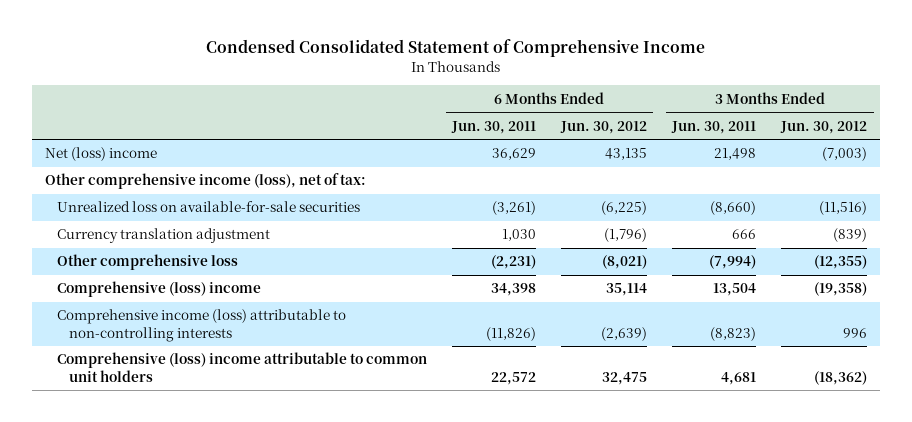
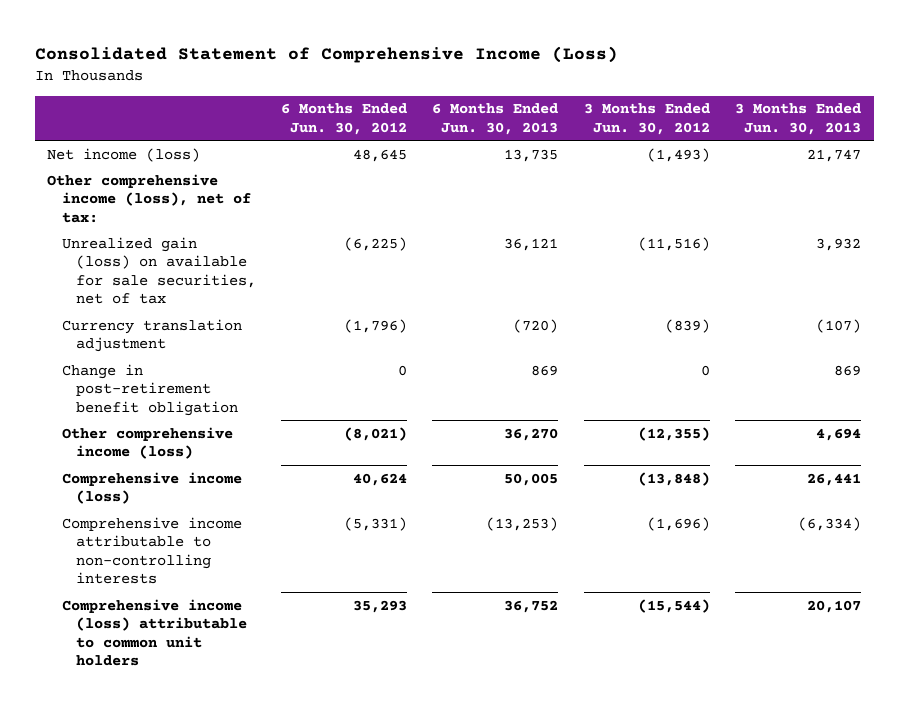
- Condensed Consolidated Statement of Comprehensive Income
+ Consolidated Statement of Comprehensive Income (Loss)
- | 6 Months Ended Jun. 30, 2011 | 6 Months Ended Jun. 30, 2012 | 3 Months Ended Jun. 30, 2011 | 3 Months Ended Jun. 30, 2012
+ | 6 Months Ended Jun. 30, 2012 | 6 Months Ended Jun. 30, 2013 | 3 Months Ended Jun. 30, 2012 | 3 Months Ended Jun. 30, 2013
- Net (loss) income | 36,629 | 43,135 | 21,498 | (7,003)
+ Net income (loss) | 48,645 | 13,735 | (1,493) | 21,747
- Unrealized loss on available-for-sale securities | (3,261) | (6,225) | (8,660) | (11,516)
+ Unrealized gain (loss) on available for sale securities, net of tax | (6,225) | 36,121 | (11,516) | 3,932
- Other comprehensive loss | (2,231) | (8,021) | (7,994) | (12,355)
- Comprehensive (loss) income | 34,398 | 35,114 | 13,504 | (19,358)
- Comprehensive income (loss) attributable to non-controlling interests | (11,826) | (2,639) | (8,823) | 996
- Comprehensive (loss) income attributable to common unit holders | 22,572 | 32,475 | 4,681 | (18,362)
+ Change in post-retirement benefit obligation | 0 | 869 | 0 | 869
+ Other comprehensive income (loss) | (8,021) | 36,270 | (12,355) | 4,694
+ Comprehensive income (loss) | 40,624 | 50,005 | (13,848) | 26,441
+ Comprehensive income attributable to non-controlling interests | (5,331) | (13,253) | (1,696) | (6,334)
+ Comprehensive income (loss) attributable to common unit holders | 35,293 | 36,752 | (15,544) | 20,107

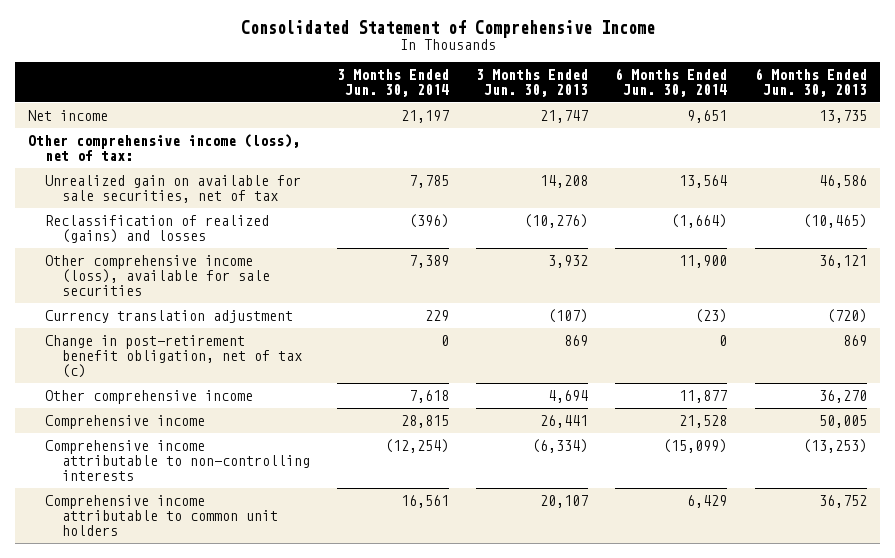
- Consolidated Statement of Comprehensive Income (Loss)
+ Consolidated Statement of Comprehensive Income
- | 6 Months Ended Jun. 30, 2012 | 6 Months Ended Jun. 30, 2013 | 3 Months Ended Jun. 30, 2012 | 3 Months Ended Jun. 30, 2013
+ | 3 Months Ended Jun. 30, 2014 | 3 Months Ended Jun. 30, 2013 | 6 Months Ended Jun. 30, 2014 | 6 Months Ended Jun. 30, 2013
- Net income (loss) | 48,645 | 13,735 | (1,493) | 21,747
+ Net income | 21,197 | 21,747 | 9,651 | 13,735
- Unrealized gain (loss) on available for sale securities, net of tax | (6,225) | 36,121 | (11,516) | 3,932
+ Unrealized gain on available for sale securities, net of tax | 7,785 | 14,208 | 13,564 | 46,586
+ Reclassification of realized (gains) and losses | (396) | (10,276) | (1,664) | (10,465)
+ Other comprehensive income (loss), available for sale securities | 7,389 | 3,932 | 11,900 | 36,121
- Change in post-retirement benefit obligation | 0 | 869 | 0 | 869
- Other comprehensive income (loss) | (8,021) | 36,270 | (12,355) | 4,694
- Comprehensive income (loss) | 40,624 | 50,005 | (13,848) | 26,441
+ Change in post-retirement benefit obligation, net of tax (c) | 0 | 869 | 0 | 869
+ Other comprehensive income | 7,618 | 4,694 | 11,877 | 36,270
+ Comprehensive income | 28,815 | 26,441 | 21,528 | 50,005
- Comprehensive income (loss) attributable to common unit holders | 35,293 | 36,752 | (15,544) | 20,107
+ Comprehensive income attributable to common unit holders | 16,561 | 20,107 | 6,429 | 36,752

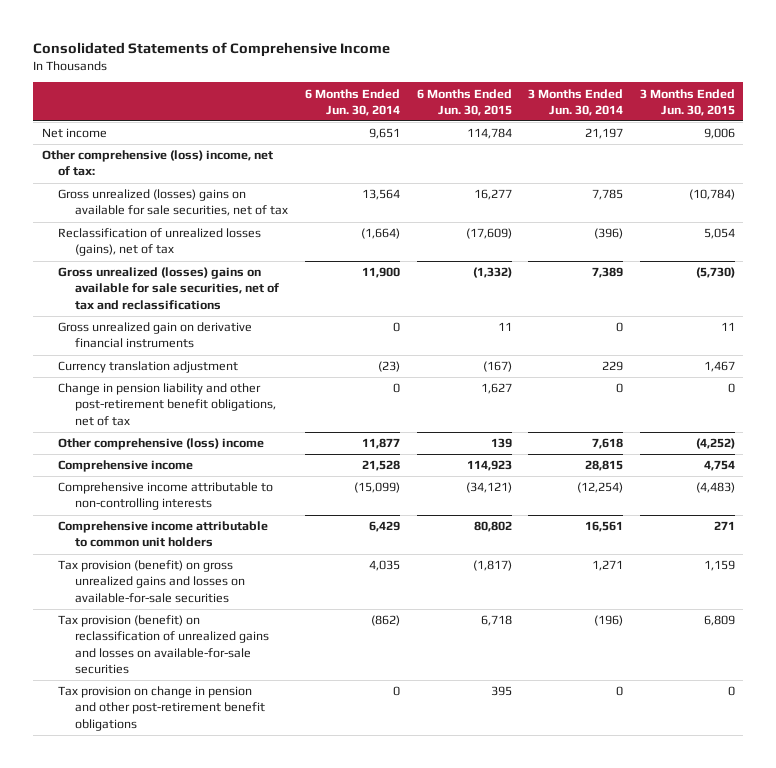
- Consolidated Statement of Comprehensive Income
+ Consolidated Statements of Comprehensive Income
- | 3 Months Ended Jun. 30, 2014 | 3 Months Ended Jun. 30, 2013 | 6 Months Ended Jun. 30, 2014 | 6 Months Ended Jun. 30, 2013
+ | 6 Months Ended Jun. 30, 2014 | 6 Months Ended Jun. 30, 2015 | 3 Months Ended Jun. 30, 2014 | 3 Months Ended Jun. 30, 2015
- Other comprehensive income (loss), net of tax:
- Unrealized gain on available for sale securities, net of tax | 7,785 | 14,208 | 13,564 | 46,586
- Reclassification of realized (gains) and losses | (396) | (10,276) | (1,664) | (10,465)
- Other comprehensive income (loss), available for sale securities | 7,389 | 3,932 | 11,900 | 36,121
+ Other comprehensive (loss) income, net of tax:
+ Gross unrealized (losses) gains on available for sale securities, net of tax | 13,564 | 16,277 | 7,785 | (10,784)
+ Reclassification of unrealized losses (gains), net of tax | (1,664) | (17,609) | (396) | 5,054
+ Gross unrealized (losses) gains on available for sale securities, net of tax and reclassifications | 11,900 | (1,332) | 7,389 | (5,730)
+ Gross unrealized gain on derivative financial instruments | 0 | 11 | 0 | 11
- Change in post-retirement benefit obligation, net of tax (c) | 0 | 869 | 0 | 869
- Other comprehensive income | 7,618 | 4,694 | 11,877 | 36,270
+ Change in pension liability and other post-retirement benefit obligations, net of tax | 0 | 1,627 | 0 | 0
+ Other comprehensive (loss) income | 11,877 | 139 | 7,618 | (4,252)
+ Tax provision (benefit) on gross unrealized gains and losses on available-for-sale securities | 4,035 | (1,817) | 1,271 | 1,159
+ Tax provision (benefit) on reclassification of unrealized gains and losses on available-for-sale securities | (862) | 6,718 | (196) | 6,809
+ Tax provision on change in pension and other post-retirement benefit obligations | 0 | 395 | 0 | 0

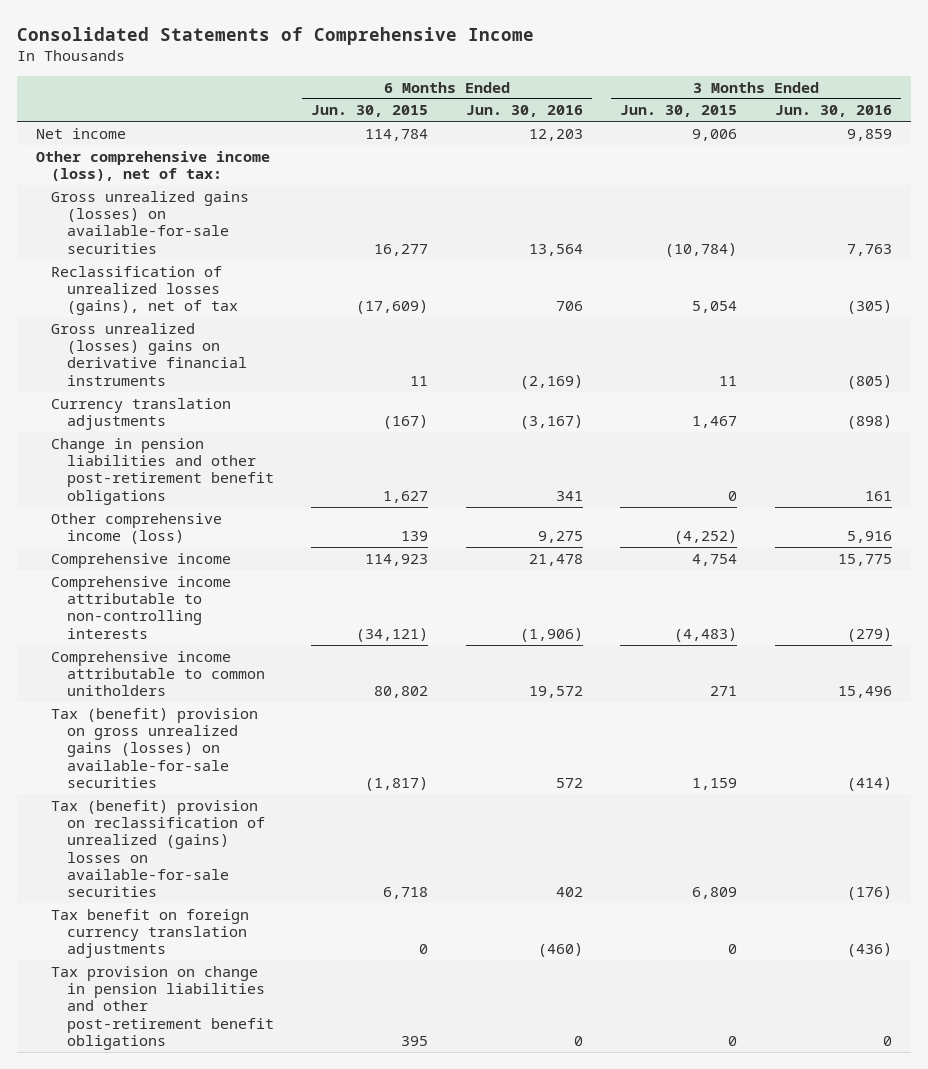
- | 6 Months Ended Jun. 30, 2014 | 6 Months Ended Jun. 30, 2015 | 3 Months Ended Jun. 30, 2014 | 3 Months Ended Jun. 30, 2015
+ | 6 Months Ended Jun. 30, 2015 | 6 Months Ended Jun. 30, 2016 | 3 Months Ended Jun. 30, 2015 | 3 Months Ended Jun. 30, 2016
- Other comprehensive (loss) income, net of tax:
- Gross unrealized (losses) gains on available for sale securities, net of tax | 13,564 | 16,277 | 7,785 | (10,784)
+ Other comprehensive income (loss), net of tax:
+ Gross unrealized gains (losses) on available-for-sale securities | 16,277 | 13,564 | (10,784) | 7,763
- Gross unrealized (losses) gains on available for sale securities, net of tax and reclassifications | 11,900 | (1,332) | 7,389 | (5,730)
- Gross unrealized gain on derivative financial instruments | 0 | 11 | 0 | 11
- Currency translation adjustment | (23) | (167) | 229 | 1,467
- Change in pension liability and other post-retirement benefit obligations, net of tax | 0 | 1,627 | 0 | 0
- Other comprehensive (loss) income | 11,877 | 139 | 7,618 | (4,252)
+ Gross unrealized (losses) gains on derivative financial instruments | 11 | (2,169) | 11 | (805)
+ Currency translation adjustments | (167) | (3,167) | 1,467 | (898)
+ Change in pension liabilities and other post-retirement benefit obligations | 1,627 | 341 | 0 | 161
+ Other comprehensive income (loss) | 139 | 9,275 | (4,252) | 5,916
- Comprehensive income attributable to common unit holders | 6,429 | 80,802 | 16,561 | 271
- Tax provision (benefit) on gross unrealized gains and losses on available-for-sale securities | 4,035 | (1,817) | 1,271 | 1,159
- Tax provision (benefit) on reclassification of unrealized gains and losses on available-for-sale securities | (862) | 6,718 | (196) | 6,809
- Tax provision on change in pension and other post-retirement benefit obligations | 0 | 395 | 0 | 0
+ Comprehensive income attributable to common unitholders | 80,802 | 19,572 | 271 | 15,496
+ Tax (benefit) provision on gross unrealized gains (losses) on available-for-sale securities | (1,817) | 572 | 1,159 | (414)
+ Tax (benefit) provision on reclassification of unrealized (gains) losses on available-for-sale securities | 6,718 | 402 | 6,809 | (176)
+ Tax benefit on foreign currency translation adjustments | 0 | (460) | 0 | (436)
+ Tax provision on change in pension liabilities and other post-retirement benefit obligations | 395 | 0 | 0 | 0

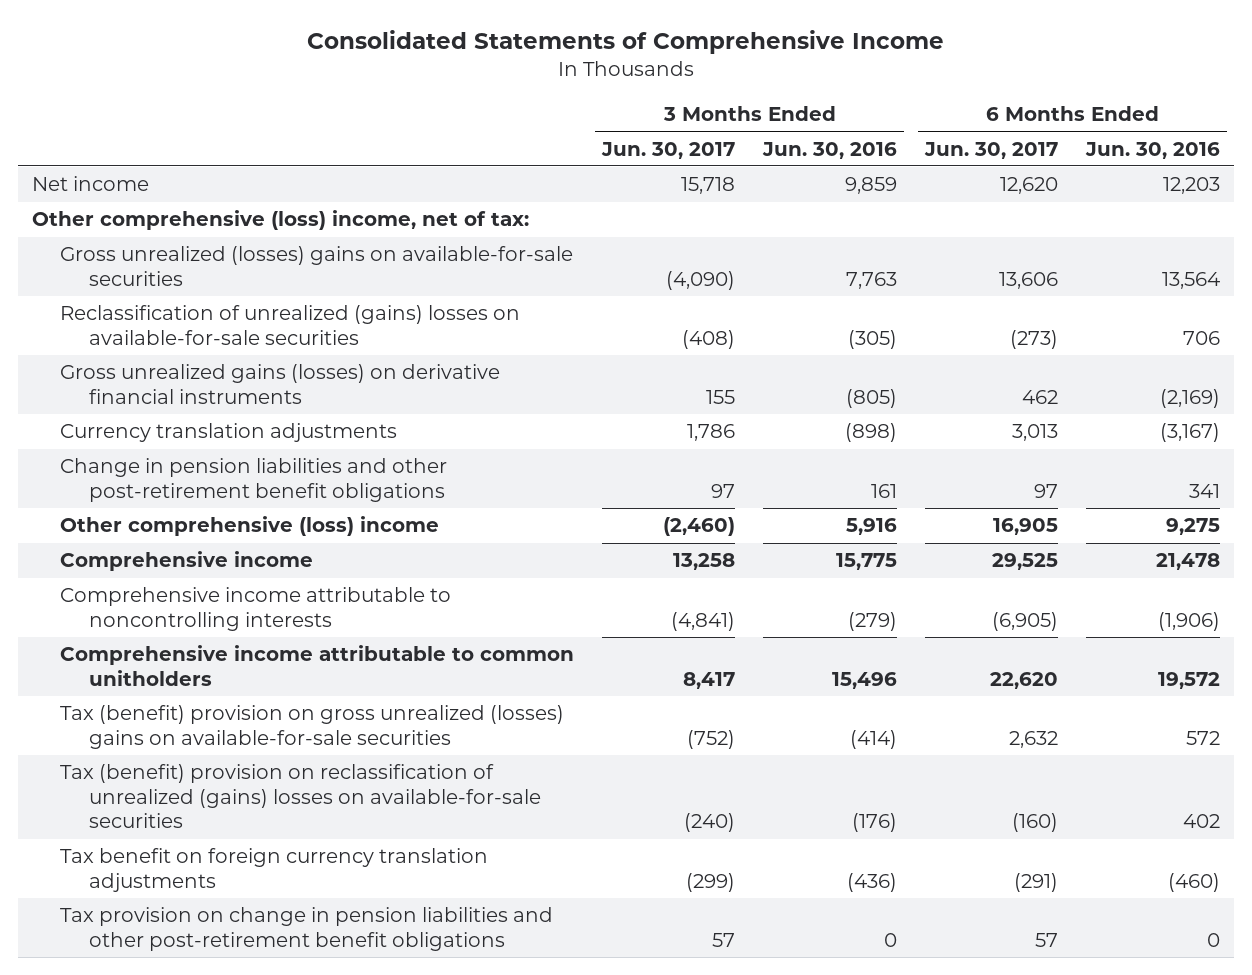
- | 6 Months Ended Jun. 30, 2015 | 6 Months Ended Jun. 30, 2016 | 3 Months Ended Jun. 30, 2015 | 3 Months Ended Jun. 30, 2016
+ | 3 Months Ended Jun. 30, 2017 | 3 Months Ended Jun. 30, 2016 | 6 Months Ended Jun. 30, 2017 | 6 Months Ended Jun. 30, 2016
- Other comprehensive income (loss), net of tax:
- Gross unrealized gains (losses) on available-for-sale securities | 16,277 | 13,564 | (10,784) | 7,763
- Reclassification of unrealized losses (gains), net of tax | (17,609) | 706 | 5,054 | (305)
- Gross unrealized (losses) gains on derivative financial instruments | 11 | (2,169) | 11 | (805)
+ Other comprehensive (loss) income, net of tax:
+ Gross unrealized (losses) gains on available-for-sale securities | (4,090) | 7,763 | 13,606 | 13,564
+ Reclassification of unrealized (gains) losses on available-for-sale securities | (408) | (305) | (273) | 706
+ Gross unrealized gains (losses) on derivative financial instruments | 155 | (805) | 462 | (2,169)
- Other comprehensive income (loss) | 139 | 9,275 | (4,252) | 5,916
+ Other comprehensive (loss) income | (2,460) | 5,916 | 16,905 | 9,275
- Comprehensive income attributable to non-controlling interests | (34,121) | (1,906) | (4,483) | (279)
+ Comprehensive income attributable to noncontrolling interests | (4,841) | (279) | (6,905) | (1,906)
- Tax (benefit) provision on gross unrealized gains (losses) on available-for-sale securities | (1,817) | 572 | 1,159 | (414)
+ Tax (benefit) provision on gross unrealized (losses) gains on available-for-sale securities | (752) | (414) | 2,632 | 572

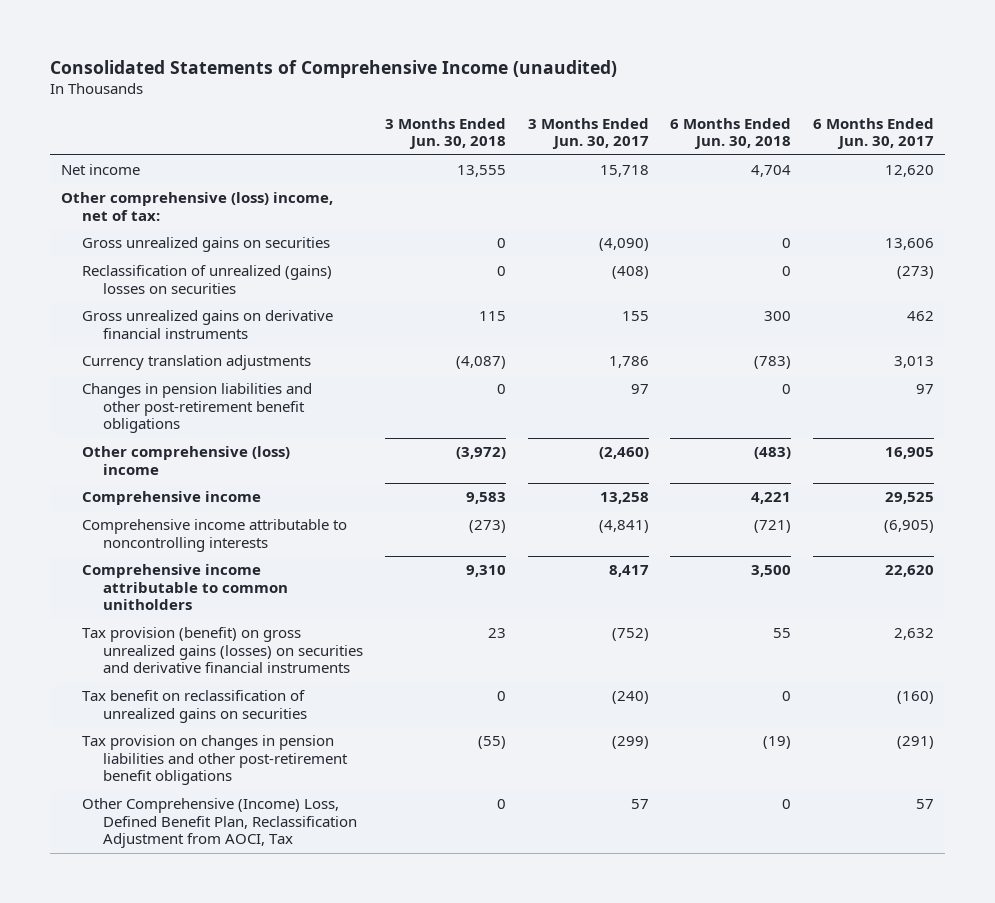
- Consolidated Statements of Comprehensive Income
+ Consolidated Statements of Comprehensive Income (unaudited)
- | 3 Months Ended Jun. 30, 2017 | 3 Months Ended Jun. 30, 2016 | 6 Months Ended Jun. 30, 2017 | 6 Months Ended Jun. 30, 2016
+ | 3 Months Ended Jun. 30, 2018 | 3 Months Ended Jun. 30, 2017 | 6 Months Ended Jun. 30, 2018 | 6 Months Ended Jun. 30, 2017
- Gross unrealized (losses) gains on available-for-sale securities | (4,090) | 7,763 | 13,606 | 13,564
- Reclassification of unrealized (gains) losses on available-for-sale securities | (408) | (305) | (273) | 706
- Gross unrealized gains (losses) on derivative financial instruments | 155 | (805) | 462 | (2,169)
+ Gross unrealized gains on securities | 0 | (4,090) | 0 | 13,606
+ Reclassification of unrealized (gains) losses on securities | 0 | (408) | 0 | (273)
+ Gross unrealized gains on derivative financial instruments | 115 | 155 | 300 | 462
- Change in pension liabilities and other post-retirement benefit obligations | 97 | 161 | 97 | 341
+ Changes in pension liabilities and other post-retirement benefit obligations | 0 | 97 | 0 | 97
- Tax (benefit) provision on gross unrealized (losses) gains on available-for-sale securities | (752) | (414) | 2,632 | 572
- Tax (benefit) provision on reclassification of unrealized (gains) losses on available-for-sale securities | (240) | (176) | (160) | 402
- Tax benefit on foreign currency translation adjustments | (299) | (436) | (291) | (460)
- Tax provision on change in pension liabilities and other post-retirement benefit obligations | 57 | 0 | 57 | 0
+ Tax provision (benefit) on gross unrealized gains (losses) on securities and derivative financial instruments | 23 | (752) | 55 | 2,632
+ Tax benefit on reclassification of unrealized gains on securities | 0 | (240) | 0 | (160)
+ Tax provision on changes in pension liabilities and other post-retirement benefit obligations | (55) | (299) | (19) | (291)
+ Other Comprehensive (Income) Loss, Defined Benefit Plan, Reclassification Adjustment from AOCI, Tax | 0 | 57 | 0 | 57

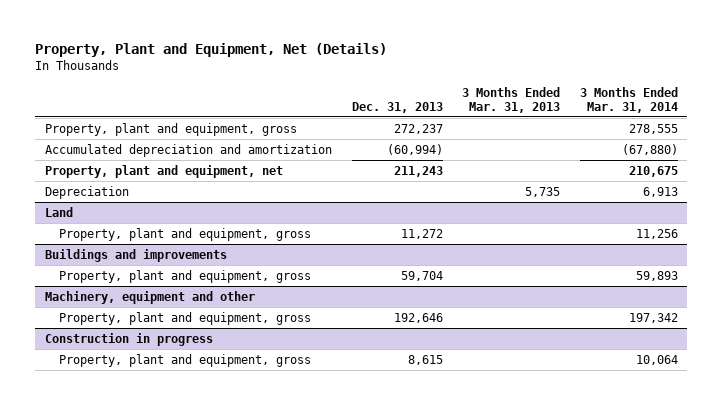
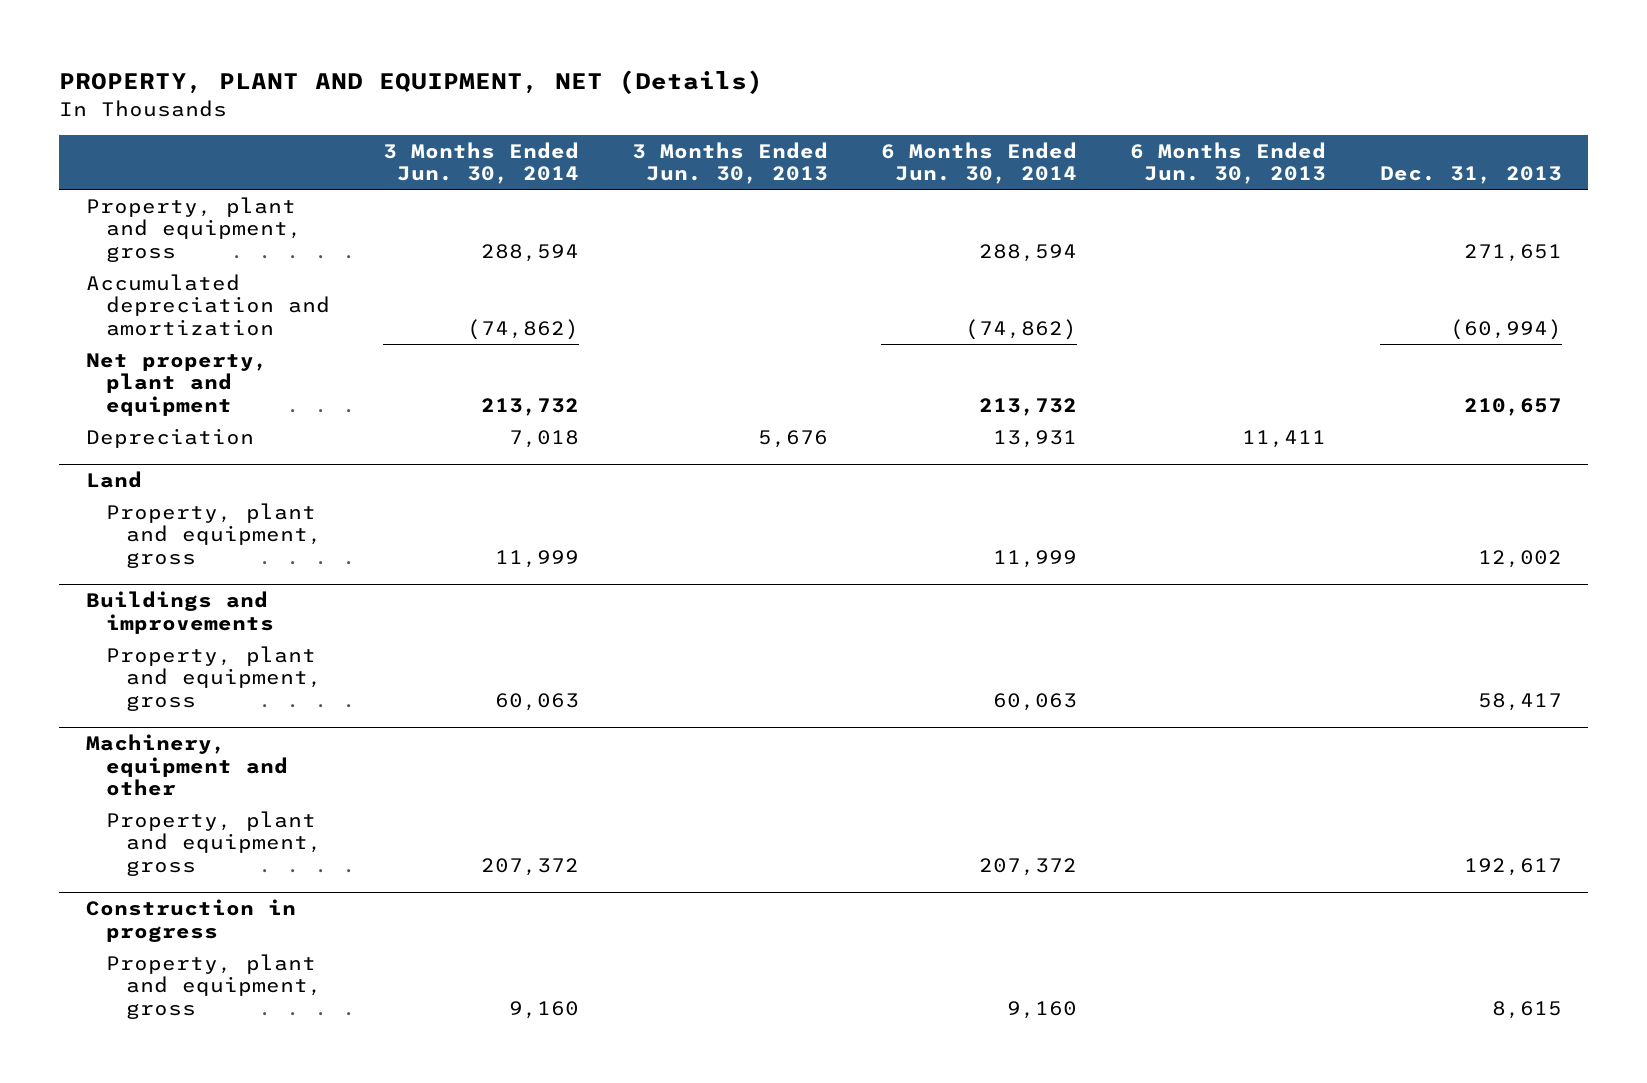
- Property, Plant and Equipment, Net (Details)
+ PROPERTY, PLANT AND EQUIPMENT, NET (Details)
- | Dec. 31, 2013 | 3 Months Ended Mar. 31, 2013 | 3 Months Ended Mar. 31, 2014
+ | 3 Months Ended Jun. 30, 2014 | 3 Months Ended Jun. 30, 2013 | 6 Months Ended Jun. 30, 2014 | 6 Months Ended Jun. 30, 2013 | Dec. 31, 2013
- Property, plant and equipment, gross | 272,237 | | 278,555
+ Property, plant and equipment, gross | 288,594 | | 288,594 | | 271,651
- Property, plant and equipment, net | 211,243 | | 210,675
+ Net property, plant and equipment | 213,732 | | 213,732 | | 210,657
@ Land
- Property, plant and equipment, gross | 11,272 | | 11,256
+ Property, plant and equipment, gross | 11,999 | | 11,999 | | 12,002
@ Buildings and improvements
- Property, plant and equipment, gross | 59,704 | | 59,893
+ Property, plant and equipment, gross | 60,063 | | 60,063 | | 58,417
@ Machinery, equipment and other
- Property, plant and equipment, gross | 192,646 | | 197,342
+ Property, plant and equipment, gross | 207,372 | | 207,372 | | 192,617

